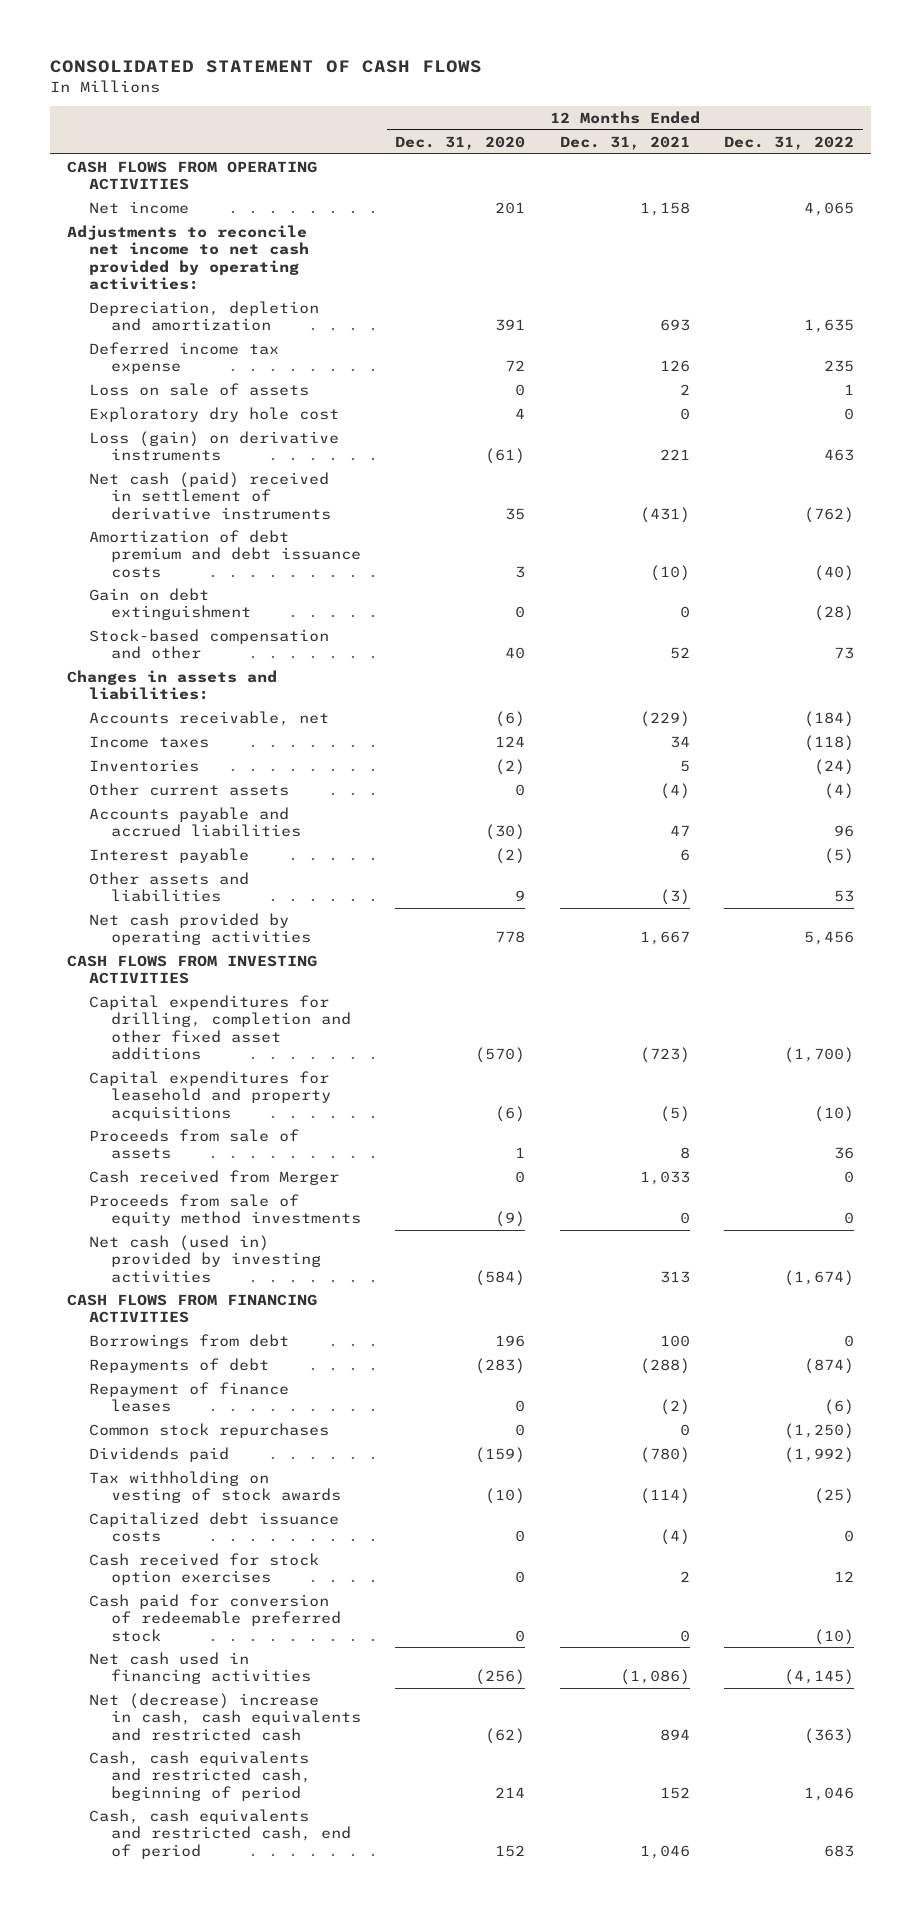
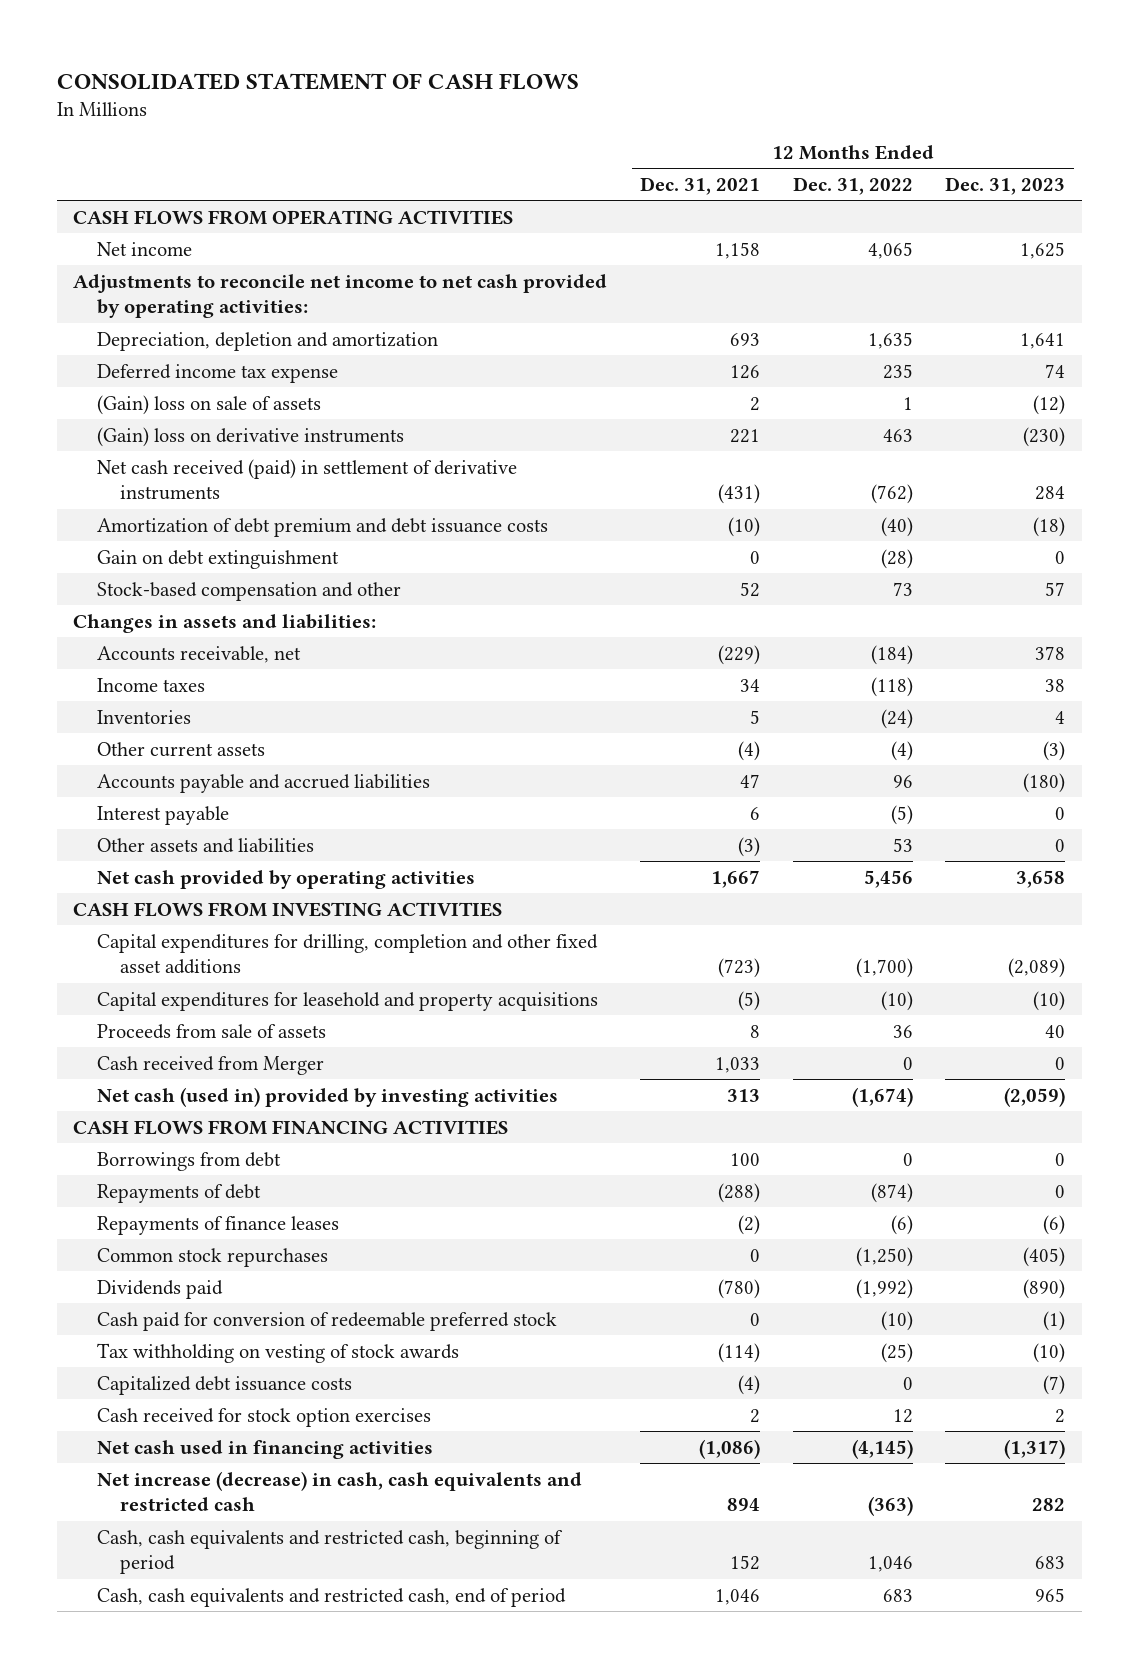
- | 12 Months Ended Dec. 31, 2020 | 12 Months Ended Dec. 31, 2021 | 12 Months Ended Dec. 31, 2022
+ | 12 Months Ended Dec. 31, 2021 | 12 Months Ended Dec. 31, 2022 | 12 Months Ended Dec. 31, 2023
- Loss on sale of assets | 0 | 2 | 1
- Exploratory dry hole cost | 4 | 0 | 0
- Loss (gain) on derivative instruments | (61) | 221 | 463
- Net cash (paid) received in settlement of derivative instruments | 35 | (431) | (762)
+ (Gain) loss on sale of assets | 2 | 1 | (12)
+ (Gain) loss on derivative instruments | 221 | 463 | (230)
+ Net cash received (paid) in settlement of derivative instruments | (431) | (762) | 284
- Proceeds from sale of equity method investments | (9) | 0 | 0
- Repayment of finance leases | 0 | (2) | (6)
+ Repayments of finance leases | (2) | (6) | (6)
moved up: Cash paid for conversion of redeemable preferred stock | 0 | (10) | (1)
- Net (decrease) increase in cash, cash equivalents and restricted cash | (62) | 894 | (363)
+ Net increase (decrease) in cash, cash equivalents and restricted cash | 894 | (363) | 282

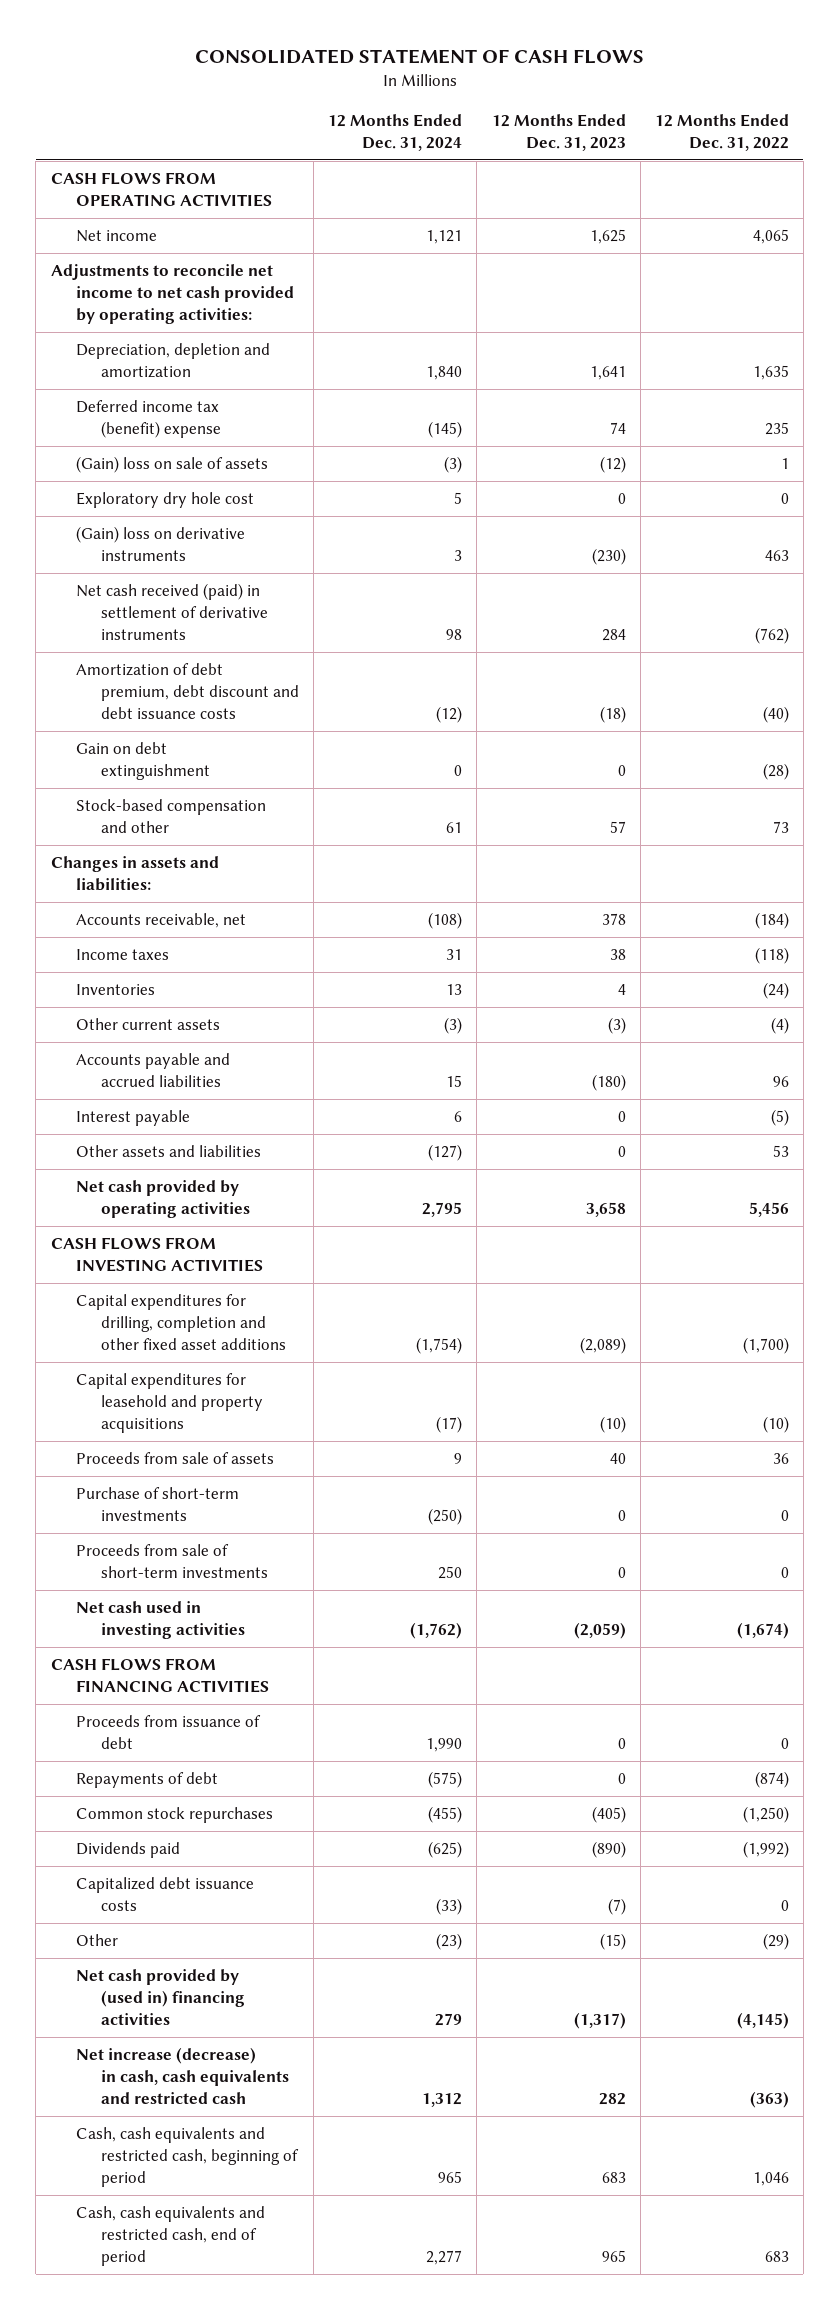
- | 12 Months Ended Dec. 31, 2021 | 12 Months Ended Dec. 31, 2022 | 12 Months Ended Dec. 31, 2023
+ | 12 Months Ended Dec. 31, 2024 | 12 Months Ended Dec. 31, 2023 | 12 Months Ended Dec. 31, 2022
- Deferred income tax expense | 126 | 235 | 74
+ Deferred income tax (benefit) expense | (145) | 74 | 235
+ Exploratory dry hole cost | 5 | 0 | 0
- Amortization of debt premium and debt issuance costs | (10) | (40) | (18)
+ Amortization of debt premium, debt discount and debt issuance costs | (12) | (18) | (40)
- Cash received from Merger | 1,033 | 0 | 0
- Net cash (used in) provided by investing activities | 313 | (1,674) | (2,059)
+ Purchase of short-term investments | (250) | 0 | 0
+ Proceeds from sale of short-term investments | 250 | 0 | 0
+ Net cash used in investing activities | (1,762) | (2,059) | (1,674)
- Borrowings from debt | 100 | 0 | 0
+ Proceeds from issuance of debt | 1,990 | 0 | 0
- Repayments of finance leases | (2) | (6) | (6)
- Cash paid for conversion of redeemable preferred stock | 0 | (10) | (1)
- Tax withholding on vesting of stock awards | (114) | (25) | (10)
- Cash received for stock option exercises | 2 | 12 | 2
- Net cash used in financing activities | (1,086) | (4,145) | (1,317)
+ Other | (23) | (15) | (29)
+ Net cash provided by (used in) financing activities | 279 | (1,317) | (4,145)

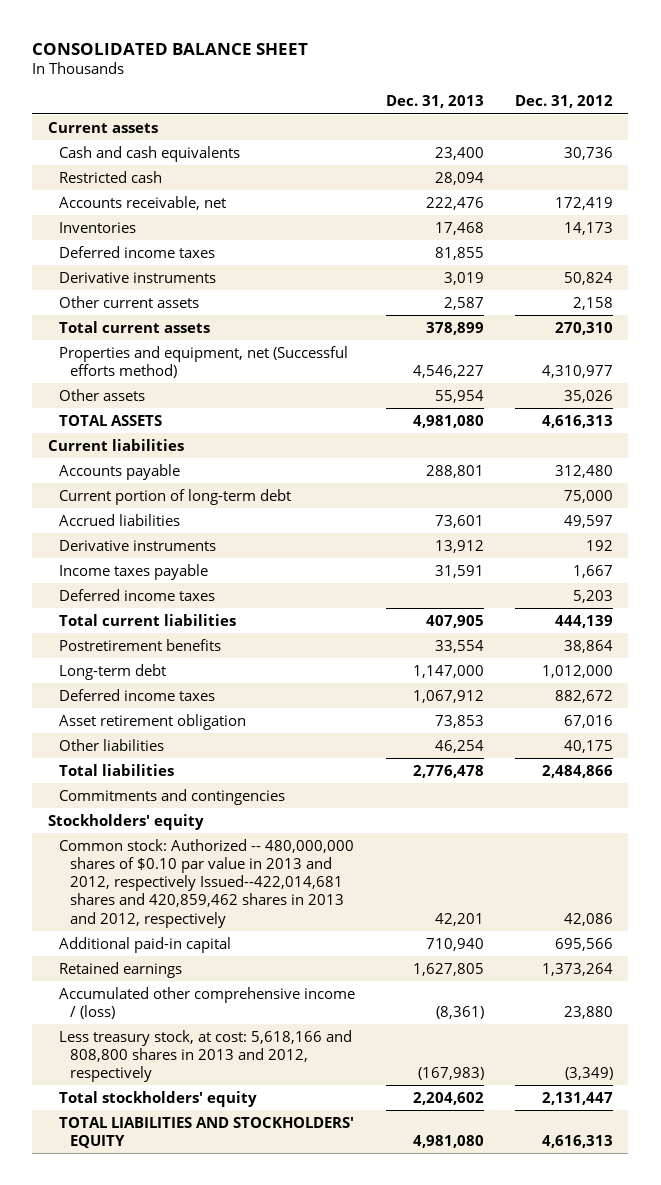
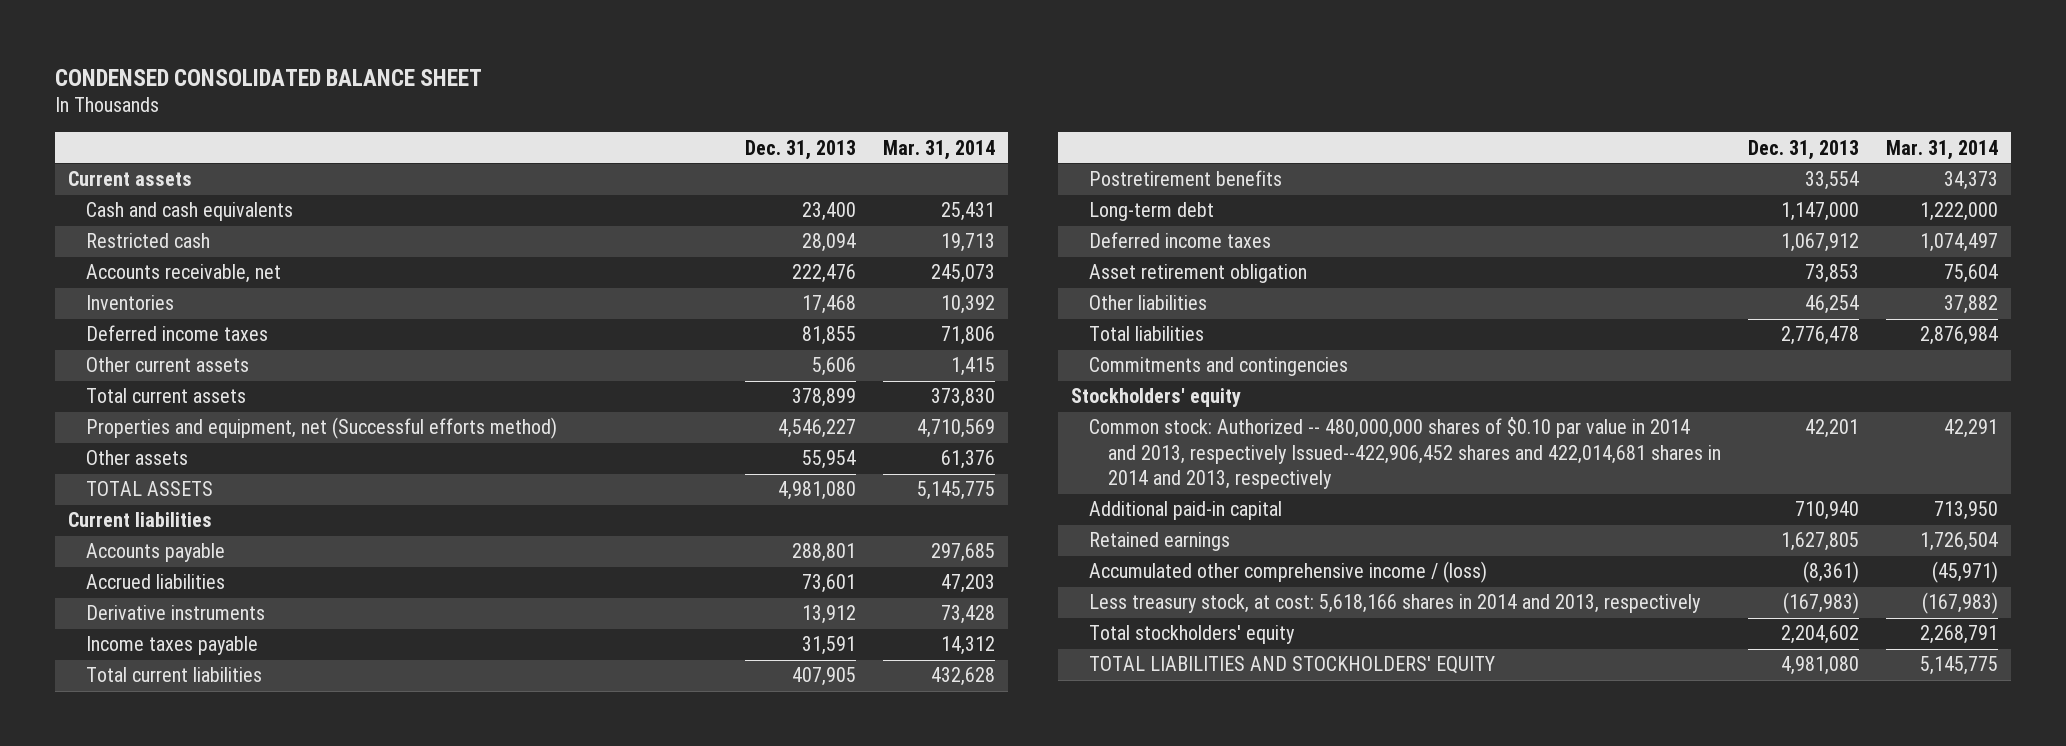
- CONSOLIDATED BALANCE SHEET
+ CONDENSED CONSOLIDATED BALANCE SHEET
- | Dec. 31, 2013 | Dec. 31, 2012
+ | Dec. 31, 2013 | Mar. 31, 2014
- Derivative instruments | 3,019 | 50,824
- Other current assets | 2,587 | 2,158
+ Other current assets | 5,606 | 1,415
- Current portion of long-term debt | | 75,000
- Deferred income taxes | | 5,203
- Common stock: Authorized -- 480,000,000 shares of $0.10 par value in 2013 and 2012, respectively Issued--422,014,681 shares and 420,859,462 shares in 2013 and 2012, respectively | 42,201 | 42,086
+ Common stock: Authorized -- 480,000,000 shares of $0.10 par value in 2014 and 2013, respectively Issued--422,906,452 shares and 422,014,681 shares in 2014 and 2013, respectively | 42,201 | 42,291
- Less treasury stock, at cost: 5,618,166 and 808,800 shares in 2013 and 2012, respectively | (167,983) | (3,349)
+ Less treasury stock, at cost: 5,618,166 shares in 2014 and 2013, respectively | (167,983) | (167,983)

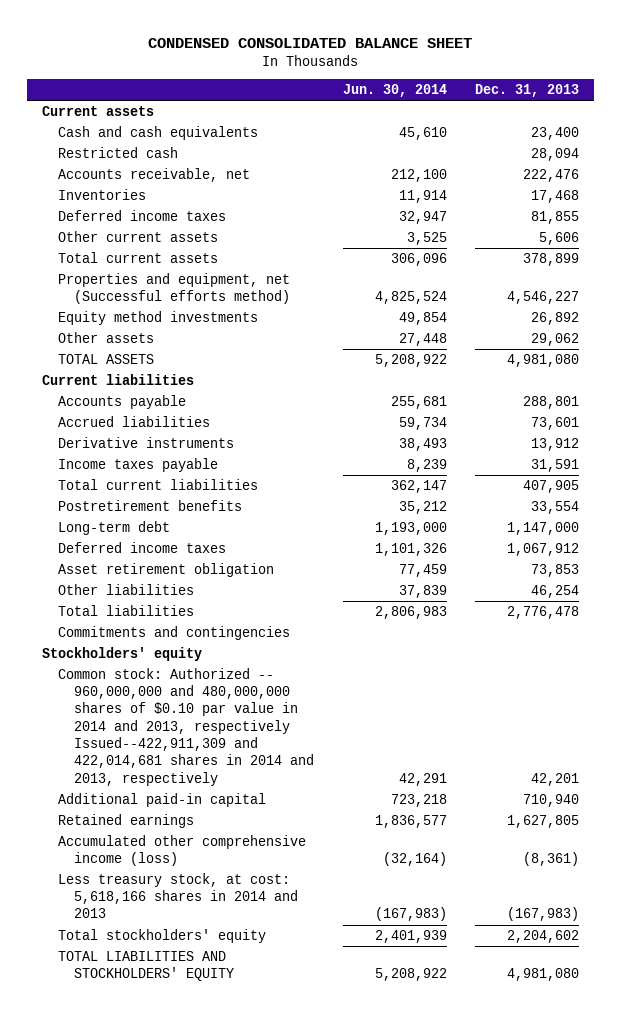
- | Dec. 31, 2013 | Mar. 31, 2014
+ | Jun. 30, 2014 | Dec. 31, 2013
- Other assets | 55,954 | 61,376
+ Equity method investments | 49,854 | 26,892
+ Other assets | 27,448 | 29,062
- Common stock: Authorized -- 480,000,000 shares of $0.10 par value in 2014 and 2013, respectively Issued--422,906,452 shares and 422,014,681 shares in 2014 and 2013, respectively | 42,201 | 42,291
+ Common stock: Authorized -- 960,000,000 and 480,000,000 shares of $0.10 par value in 2014 and 2013, respectively Issued--422,911,309 and 422,014,681 shares in 2014 and 2013, respectively | 42,291 | 42,201
- Accumulated other comprehensive income / (loss) | (8,361) | (45,971)
- Less treasury stock, at cost: 5,618,166 shares in 2014 and 2013, respectively | (167,983) | (167,983)
+ Accumulated other comprehensive income (loss) | (32,164) | (8,361)
+ Less treasury stock, at cost: 5,618,166 shares in 2014 and 2013 | (167,983) | (167,983)

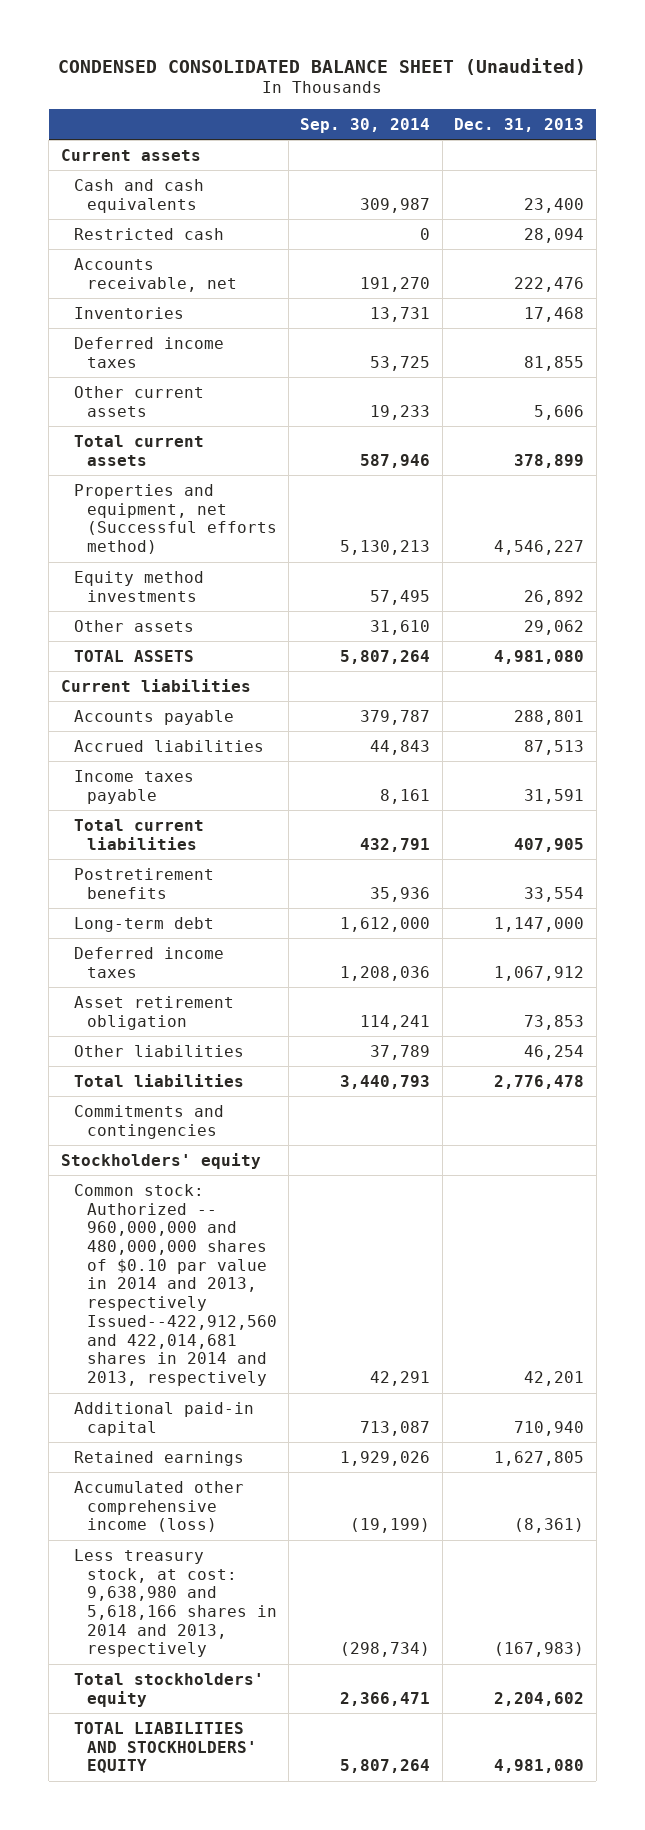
- CONDENSED CONSOLIDATED BALANCE SHEET
+ CONDENSED CONSOLIDATED BALANCE SHEET (Unaudited)
- | Jun. 30, 2014 | Dec. 31, 2013
+ | Sep. 30, 2014 | Dec. 31, 2013
- Accrued liabilities | 59,734 | 73,601
- Derivative instruments | 38,493 | 13,912
+ Accrued liabilities | 44,843 | 87,513
- Common stock: Authorized -- 960,000,000 and 480,000,000 shares of $0.10 par value in 2014 and 2013, respectively Issued--422,911,309 and 422,014,681 shares in 2014 and 2013, respectively | 42,291 | 42,201
+ Common stock: Authorized -- 960,000,000 and 480,000,000 shares of $0.10 par value in 2014 and 2013, respectively Issued--422,912,560 and 422,014,681 shares in 2014 and 2013, respectively | 42,291 | 42,201
- Less treasury stock, at cost: 5,618,166 shares in 2014 and 2013 | (167,983) | (167,983)
+ Less treasury stock, at cost: 9,638,980 and 5,618,166 shares in 2014 and 2013, respectively | (298,734) | (167,983)

